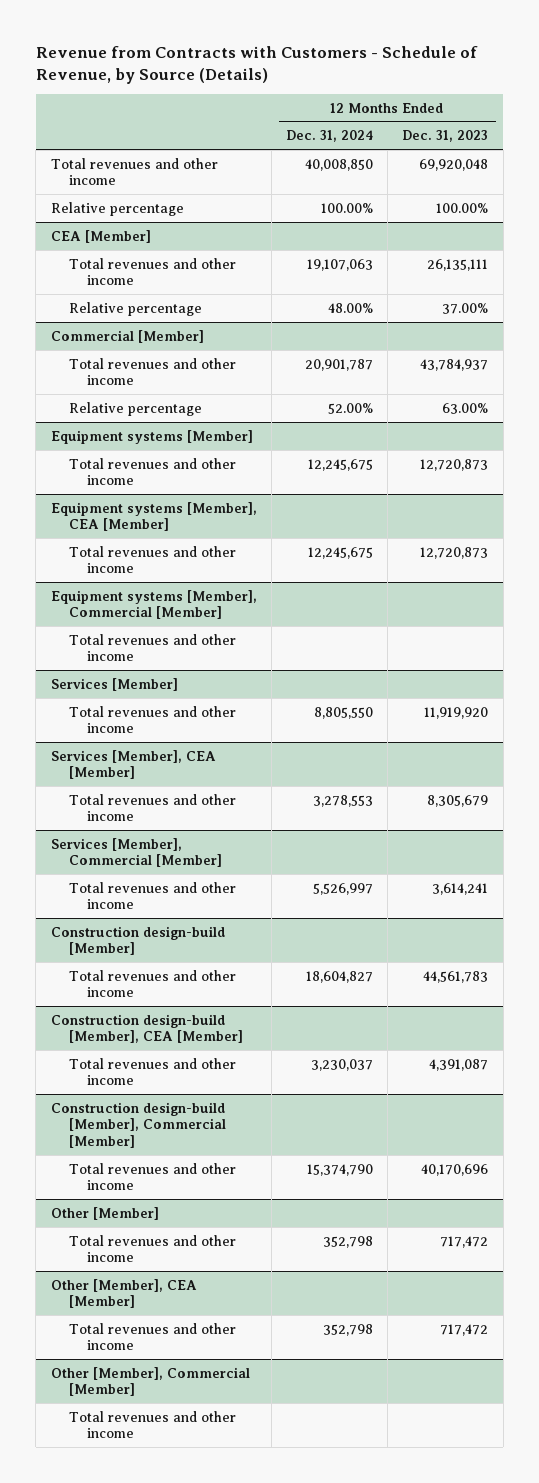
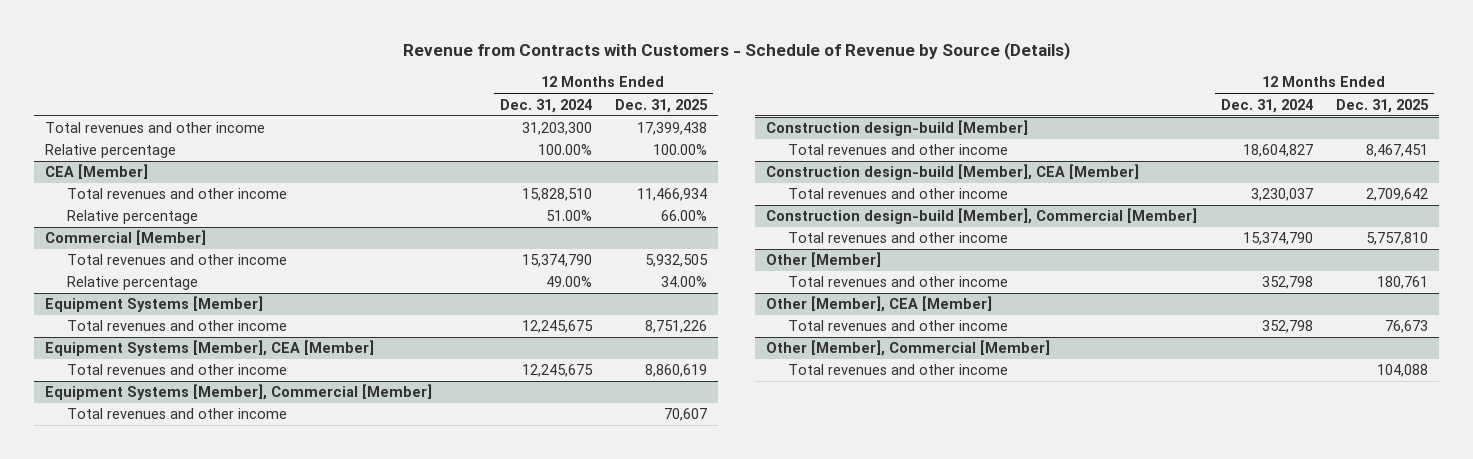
- Revenue from Contracts with Customers - Schedule of Revenue, by Source (Details)
+ Revenue from Contracts with Customers - Schedule of Revenue by Source (Details)
- | 12 Months Ended Dec. 31, 2024 | 12 Months Ended Dec. 31, 2023
+ | 12 Months Ended Dec. 31, 2024 | 12 Months Ended Dec. 31, 2025
- Total revenues and other income | 40,008,850 | 69,920,048
+ Total revenues and other income | 31,203,300 | 17,399,438
@ CEA [Member]
- Total revenues and other income | 19,107,063 | 26,135,111
- Relative percentage | 48.00% | 37.00%
+ Total revenues and other income | 15,828,510 | 11,466,934
+ Relative percentage | 51.00% | 66.00%
@ Commercial [Member]
- Total revenues and other income | 20,901,787 | 43,784,937
- Relative percentage | 52.00% | 63.00%
- Equipment systems [Member]
@ Commercial [Member]
+ Total revenues and other income | 15,374,790 | 5,932,505
+ Relative percentage | 49.00% | 34.00%
+ Equipment Systems [Member]
- Equipment systems [Member], CEA [Member]
+ Equipment Systems [Member], CEA [Member]
- Equipment systems [Member], Commercial [Member]
+ Equipment Systems [Member], Commercial [Member]
- Services [Member]
- Total revenues and other income | 8,805,550 | 11,919,920
- Services [Member], CEA [Member]
- Total revenues and other income | 3,278,553 | 8,305,679
- Services [Member], Commercial [Member]
- Total revenues and other income | 5,526,997 | 3,614,241

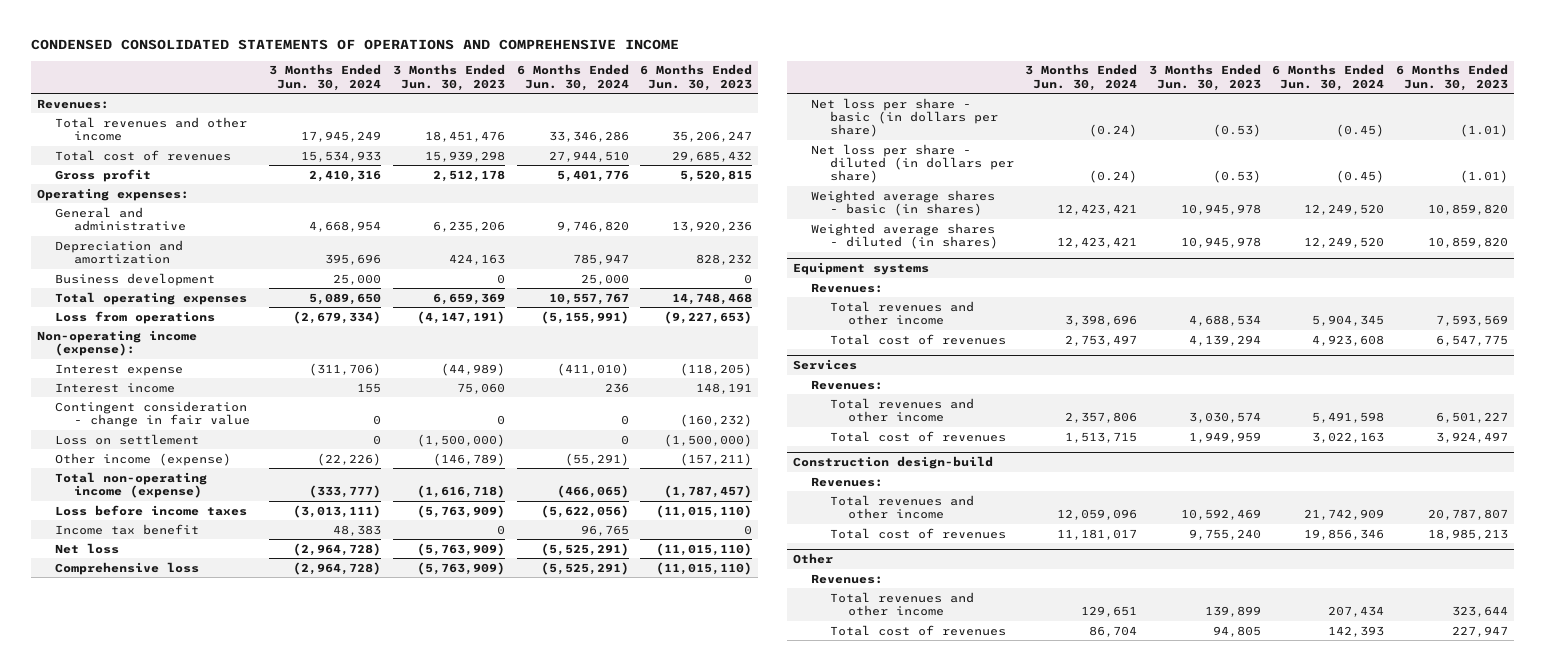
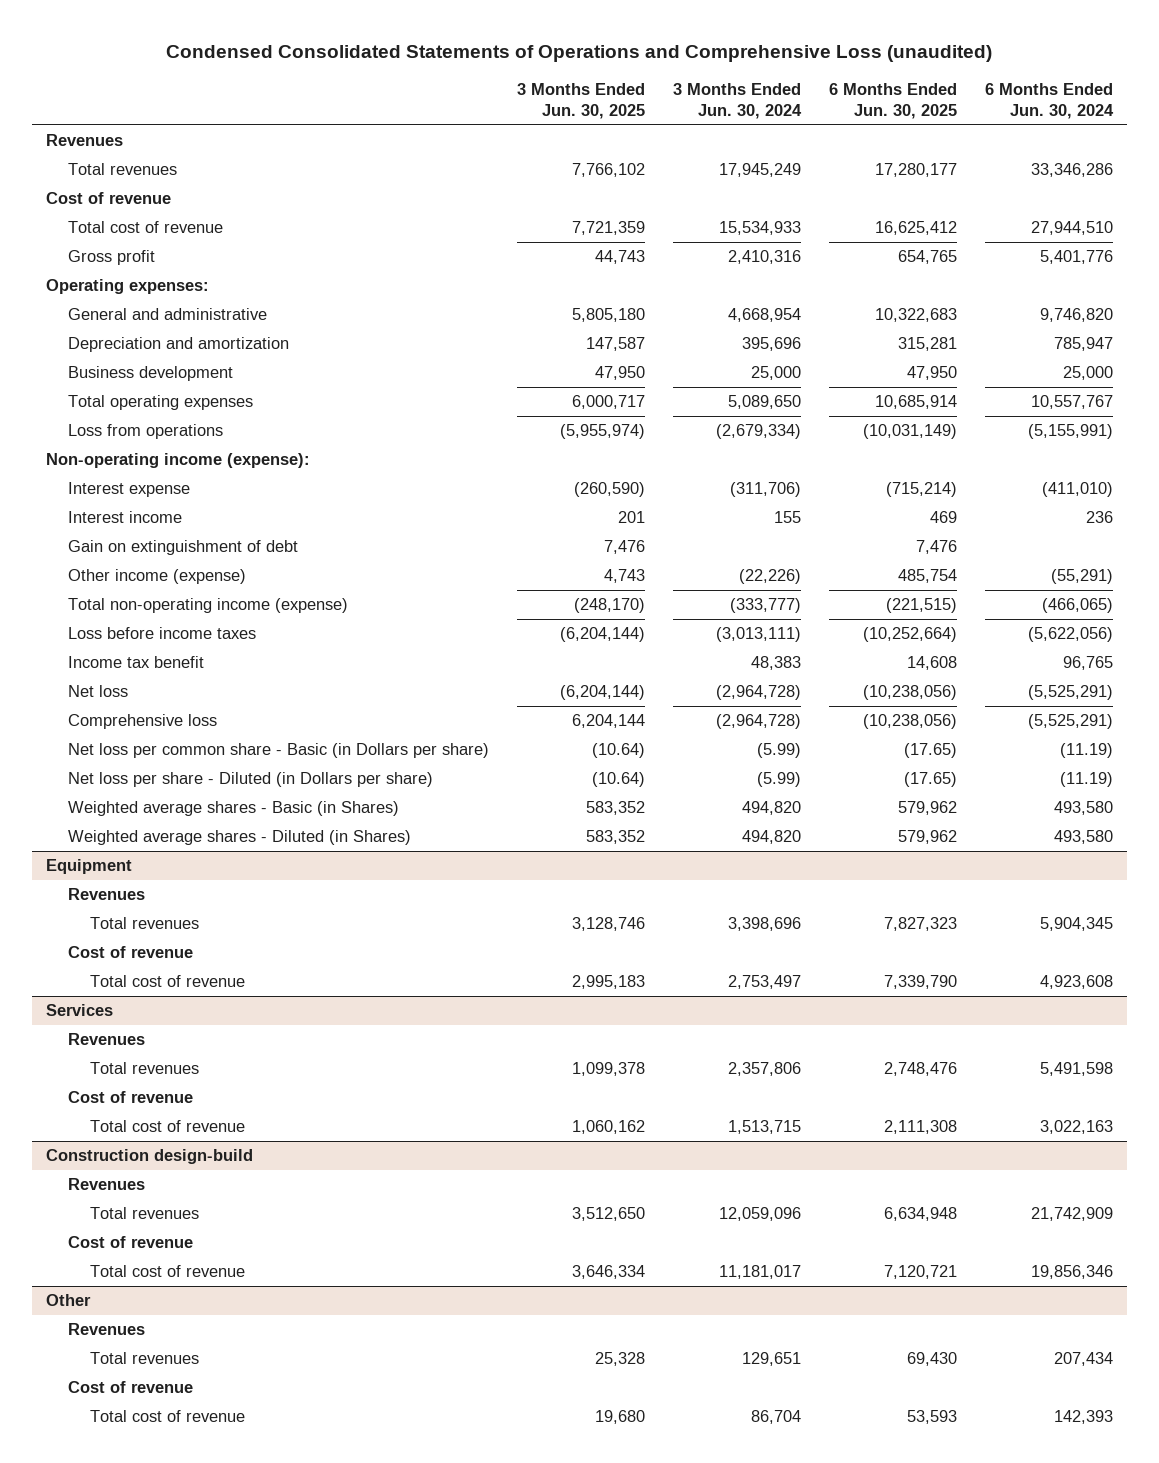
- CONDENSED CONSOLIDATED STATEMENTS OF OPERATIONS AND COMPREHENSIVE INCOME
+ Condensed Consolidated Statements of Operations and Comprehensive Loss (unaudited)
- | 3 Months Ended Jun. 30, 2024 | 3 Months Ended Jun. 30, 2023 | 6 Months Ended Jun. 30, 2024 | 6 Months Ended Jun. 30, 2023
+ | 3 Months Ended Jun. 30, 2025 | 3 Months Ended Jun. 30, 2024 | 6 Months Ended Jun. 30, 2025 | 6 Months Ended Jun. 30, 2024
- Revenues:
- Total revenues and other income | 17,945,249 | 18,451,476 | 33,346,286 | 35,206,247
- Total cost of revenues | 15,534,933 | 15,939,298 | 27,944,510 | 29,685,432
+ Revenues
+ Total revenues | 7,766,102 | 17,945,249 | 17,280,177 | 33,346,286
+ Cost of revenue
+ Total cost of revenue | 7,721,359 | 15,534,933 | 16,625,412 | 27,944,510
- Contingent consideration - change in fair value | 0 | 0 | 0 | (160,232)
- Loss on settlement | 0 | (1,500,000) | 0 | (1,500,000)
+ Gain on extinguishment of debt | 7,476 | | 7,476 |
- Net loss per share - basic (in dollars per share) | (0.24) | (0.53) | (0.45) | (1.01)
- Net loss per share - diluted (in dollars per share) | (0.24) | (0.53) | (0.45) | (1.01)
- Weighted average shares - basic (in shares) | 12,423,421 | 10,945,978 | 12,249,520 | 10,859,820
- Weighted average shares - diluted (in shares) | 12,423,421 | 10,945,978 | 12,249,520 | 10,859,820
- Equipment systems
- Revenues:
- Total revenues and other income | 3,398,696 | 4,688,534 | 5,904,345 | 7,593,569
- Total cost of revenues | 2,753,497 | 4,139,294 | 4,923,608 | 6,547,775
+ Net loss per common share - Basic (in Dollars per share) | (10.64) | (5.99) | (17.65) | (11.19)
+ Net loss per share - Diluted (in Dollars per share) | (10.64) | (5.99) | (17.65) | (11.19)
+ Weighted average shares - Basic (in Shares) | 583,352 | 494,820 | 579,962 | 493,580
+ Weighted average shares - Diluted (in Shares) | 583,352 | 494,820 | 579,962 | 493,580
+ Equipment
+ Revenues
+ Total revenues | 3,128,746 | 3,398,696 | 7,827,323 | 5,904,345
+ Cost of revenue
+ Total cost of revenue | 2,995,183 | 2,753,497 | 7,339,790 | 4,923,608
@ Services
- Revenues:
- Total revenues and other income | 2,357,806 | 3,030,574 | 5,491,598 | 6,501,227
- Total cost of revenues | 1,513,715 | 1,949,959 | 3,022,163 | 3,924,497
+ Revenues
+ Total revenues | 1,099,378 | 2,357,806 | 2,748,476 | 5,491,598
+ Cost of revenue
+ Total cost of revenue | 1,060,162 | 1,513,715 | 2,111,308 | 3,022,163
@ Construction design-build
- Revenues:
- Total revenues and other income | 12,059,096 | 10,592,469 | 21,742,909 | 20,787,807
- Total cost of revenues | 11,181,017 | 9,755,240 | 19,856,346 | 18,985,213
+ Revenues
+ Total revenues | 3,512,650 | 12,059,096 | 6,634,948 | 21,742,909
+ Cost of revenue
+ Total cost of revenue | 3,646,334 | 11,181,017 | 7,120,721 | 19,856,346
@ Other
- Revenues:
- Total revenues and other income | 129,651 | 139,899 | 207,434 | 323,644
- Total cost of revenues | 86,704 | 94,805 | 142,393 | 227,947
+ Revenues
+ Total revenues | 25,328 | 129,651 | 69,430 | 207,434
+ Cost of revenue
+ Total cost of revenue | 19,680 | 86,704 | 53,593 | 142,393

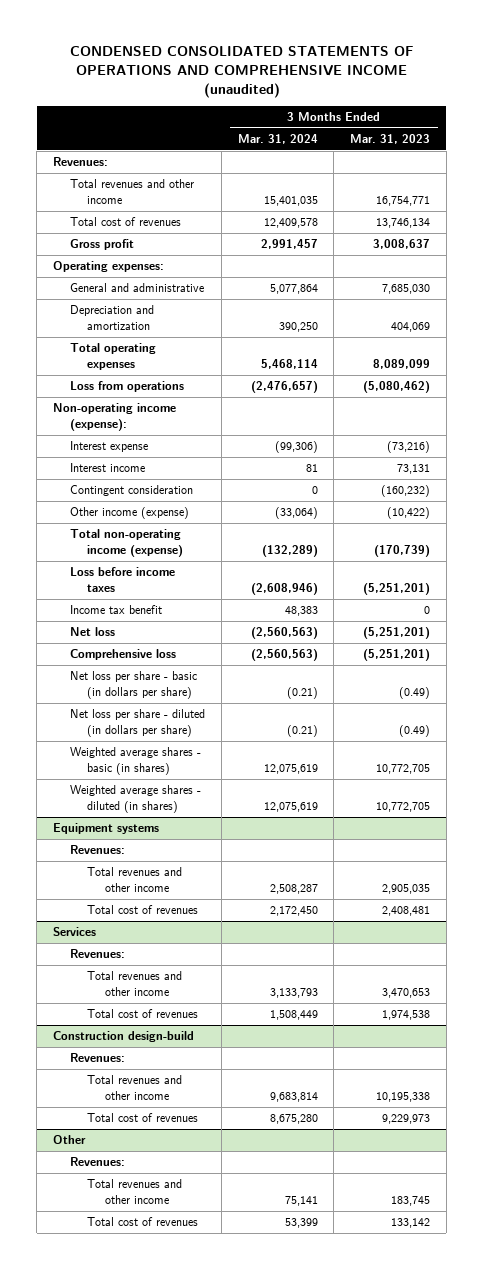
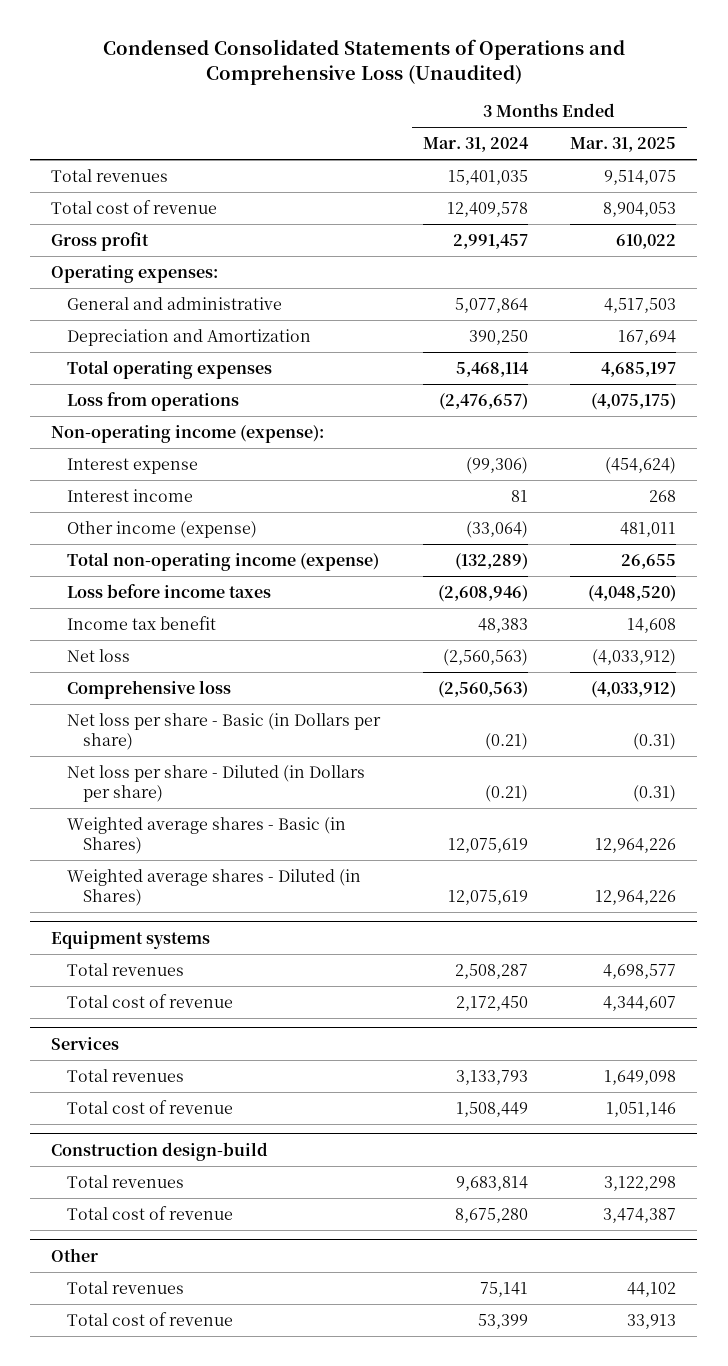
- CONDENSED CONSOLIDATED STATEMENTS OF OPERATIONS AND COMPREHENSIVE INCOME (unaudited)
+ Condensed Consolidated Statements of Operations and Comprehensive Loss (Unaudited)
- | 3 Months Ended Mar. 31, 2024 | 3 Months Ended Mar. 31, 2023
+ | 3 Months Ended Mar. 31, 2024 | 3 Months Ended Mar. 31, 2025
- Revenues:
- Total revenues and other income | 15,401,035 | 16,754,771
- Total cost of revenues | 12,409,578 | 13,746,134
+ Total revenues | 15,401,035 | 9,514,075
+ Total cost of revenue | 12,409,578 | 8,904,053
- Depreciation and amortization | 390,250 | 404,069
+ Depreciation and Amortization | 390,250 | 167,694
- Contingent consideration | 0 | (160,232)
- Net loss per share - basic (in dollars per share) | (0.21) | (0.49)
- Net loss per share - diluted (in dollars per share) | (0.21) | (0.49)
- Weighted average shares - basic (in shares) | 12,075,619 | 10,772,705
- Weighted average shares - diluted (in shares) | 12,075,619 | 10,772,705
+ Net loss per share - Basic (in Dollars per share) | (0.21) | (0.31)
+ Net loss per share - Diluted (in Dollars per share) | (0.21) | (0.31)
+ Weighted average shares - Basic (in Shares) | 12,075,619 | 12,964,226
+ Weighted average shares - Diluted (in Shares) | 12,075,619 | 12,964,226
@ Equipment systems
- Revenues:
- Total revenues and other income | 2,508,287 | 2,905,035
- Total cost of revenues | 2,172,450 | 2,408,481
+ Total revenues | 2,508,287 | 4,698,577
+ Total cost of revenue | 2,172,450 | 4,344,607
@ Services
- Revenues:
- Total revenues and other income | 3,133,793 | 3,470,653
- Total cost of revenues | 1,508,449 | 1,974,538
+ Total revenues | 3,133,793 | 1,649,098
+ Total cost of revenue | 1,508,449 | 1,051,146
@ Construction design-build
- Revenues:
- Total revenues and other income | 9,683,814 | 10,195,338
- Total cost of revenues | 8,675,280 | 9,229,973
+ Total revenues | 9,683,814 | 3,122,298
+ Total cost of revenue | 8,675,280 | 3,474,387
@ Other
- Revenues:
- Total revenues and other income | 75,141 | 183,745
- Total cost of revenues | 53,399 | 133,142
+ Total revenues | 75,141 | 44,102
+ Total cost of revenue | 53,399 | 33,913

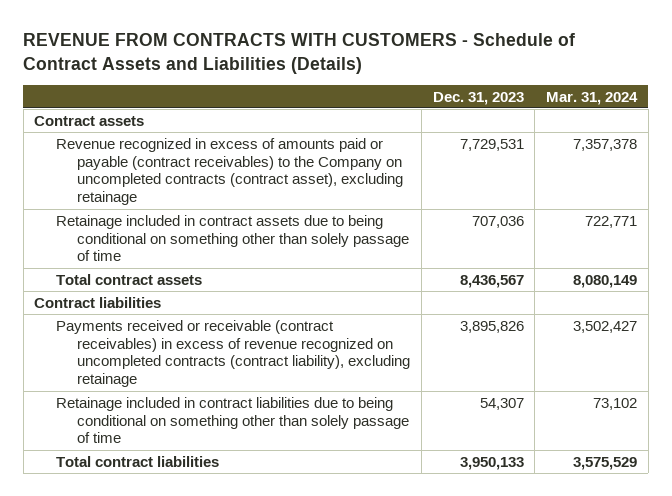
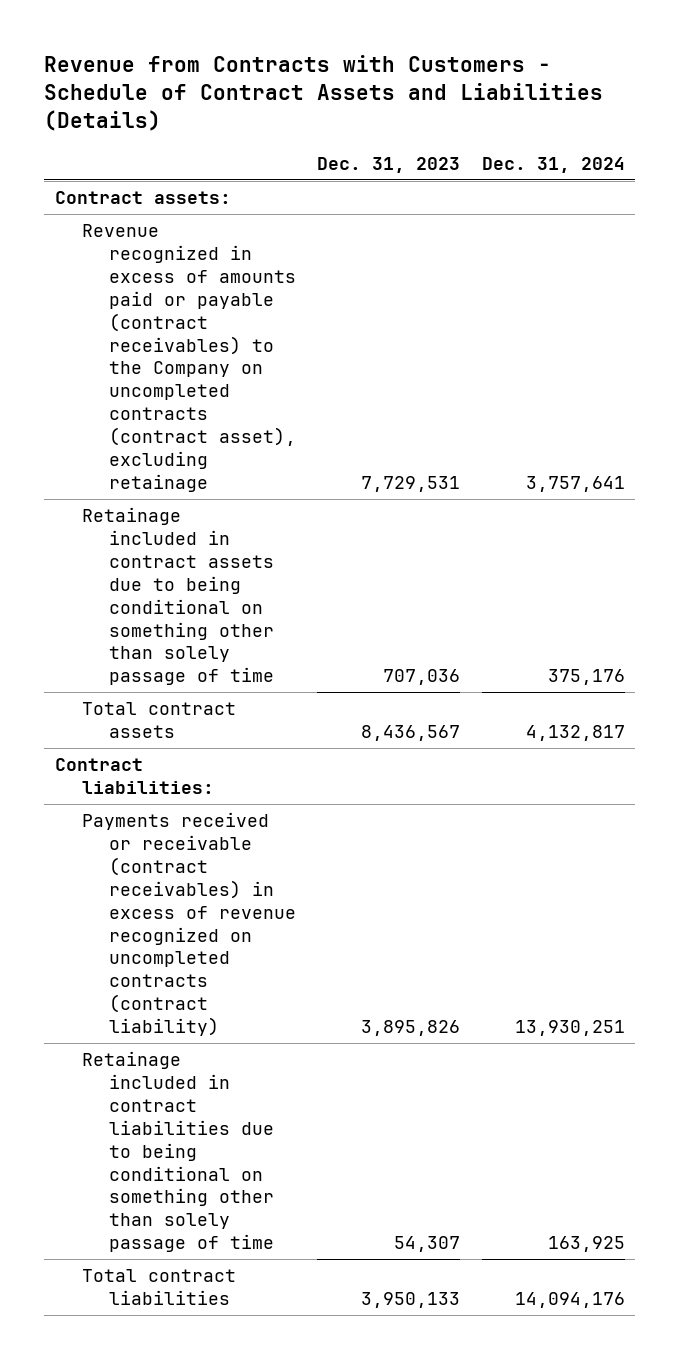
- REVENUE FROM CONTRACTS WITH CUSTOMERS - Schedule of Contract Assets and Liabilities (Details)
+ Revenue from Contracts with Customers - Schedule of Contract Assets and Liabilities (Details)
- | Dec. 31, 2023 | Mar. 31, 2024
+ | Dec. 31, 2023 | Dec. 31, 2024
- Contract assets
+ Contract assets:
- Contract liabilities
- Payments received or receivable (contract receivables) in excess of revenue recognized on uncompleted contracts (contract liability), excluding retainage | 3,895,826 | 3,502,427
+ Contract liabilities:
+ Payments received or receivable (contract receivables) in excess of revenue recognized on uncompleted contracts (contract liability) | 3,895,826 | 13,930,251

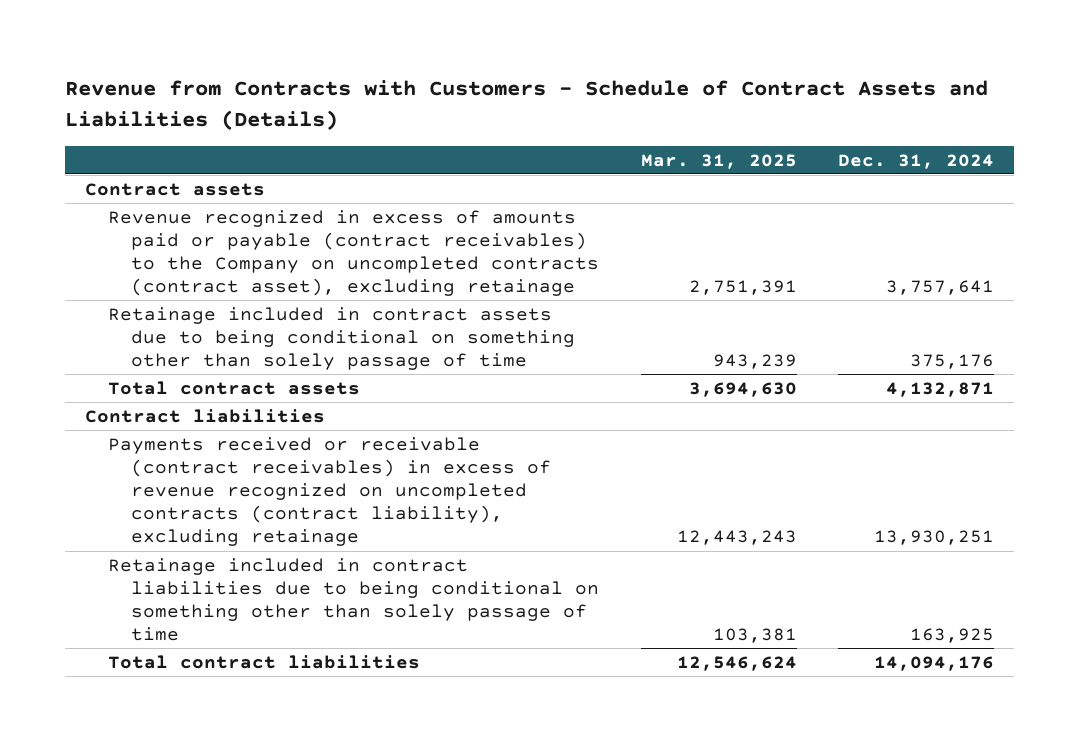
- | Dec. 31, 2023 | Dec. 31, 2024
+ | Mar. 31, 2025 | Dec. 31, 2024
- Contract assets:
+ Contract assets
- Total contract assets | 8,436,567 | 4,132,817
- Contract liabilities:
- Payments received or receivable (contract receivables) in excess of revenue recognized on uncompleted contracts (contract liability) | 3,895,826 | 13,930,251
+ Total contract assets | 3,694,630 | 4,132,871
+ Contract liabilities
+ Payments received or receivable (contract receivables) in excess of revenue recognized on uncompleted contracts (contract liability), excluding retainage | 12,443,243 | 13,930,251

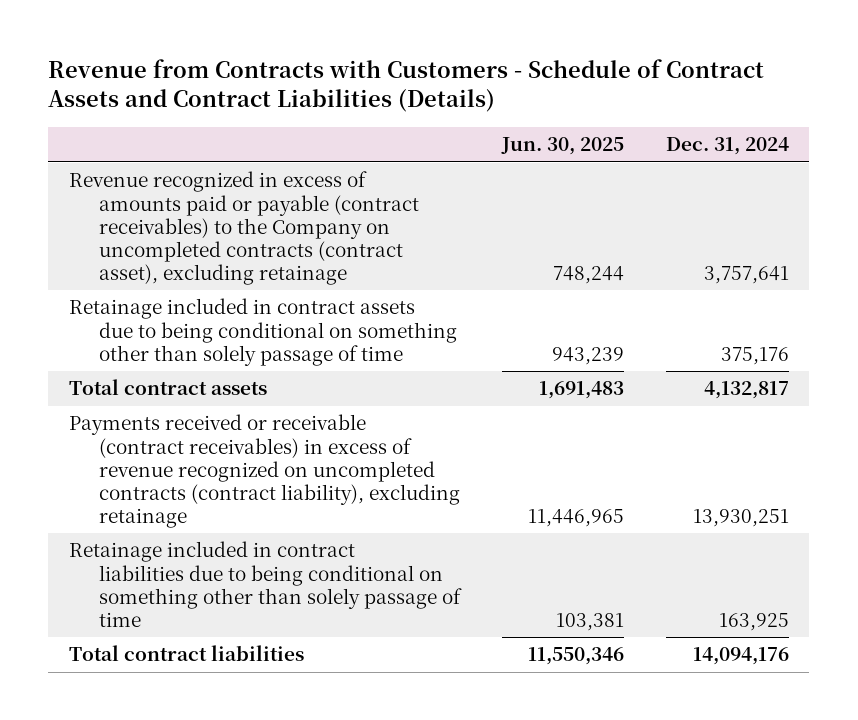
- Revenue from Contracts with Customers - Schedule of Contract Assets and Liabilities (Details)
+ Revenue from Contracts with Customers - Schedule of Contract Assets and Contract Liabilities (Details)
- | Mar. 31, 2025 | Dec. 31, 2024
+ | Jun. 30, 2025 | Dec. 31, 2024
- Contract assets
- Total contract assets | 3,694,630 | 4,132,871
- Contract liabilities
+ Total contract assets | 1,691,483 | 4,132,817

